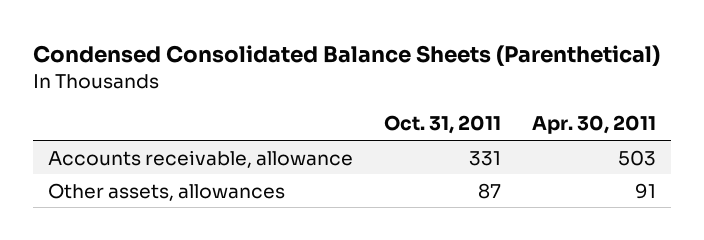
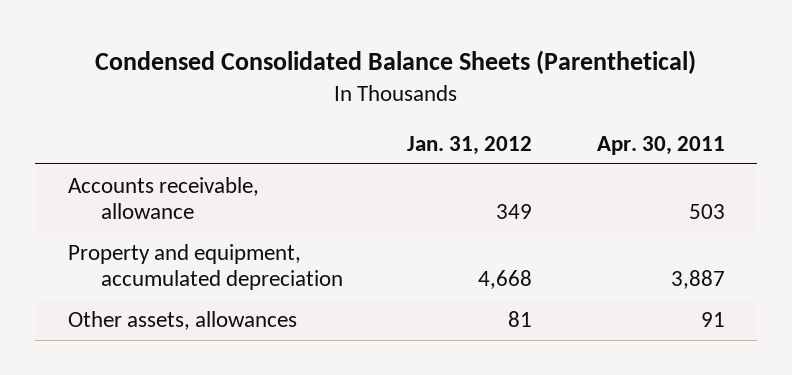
- | Oct. 31, 2011 | Apr. 30, 2011
+ | Jan. 31, 2012 | Apr. 30, 2011
+ Property and equipment, accumulated depreciation | 4,668 | 3,887

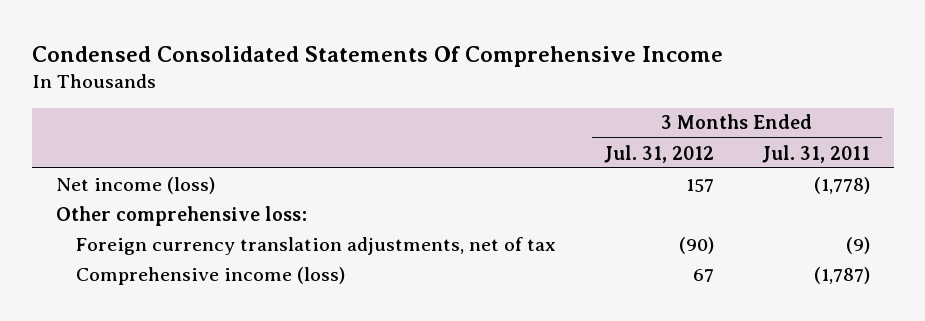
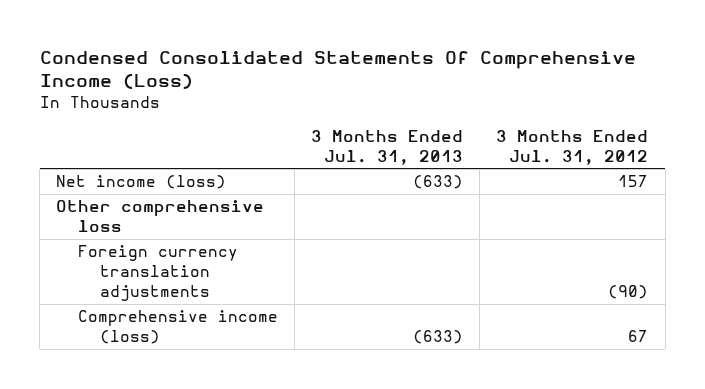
- Condensed Consolidated Statements Of Comprehensive Income
+ Condensed Consolidated Statements Of Comprehensive Income (Loss)
- | 3 Months Ended Jul. 31, 2012 | 3 Months Ended Jul. 31, 2011
+ | 3 Months Ended Jul. 31, 2013 | 3 Months Ended Jul. 31, 2012
- Other comprehensive loss:
- Foreign currency translation adjustments, net of tax | (90) | (9)
+ Other comprehensive loss
+ Foreign currency translation adjustments | | (90)

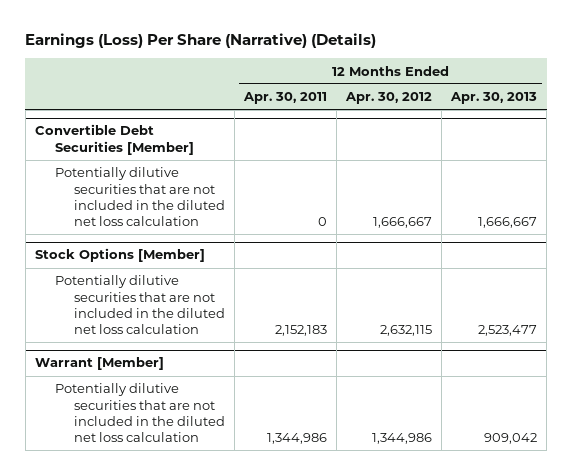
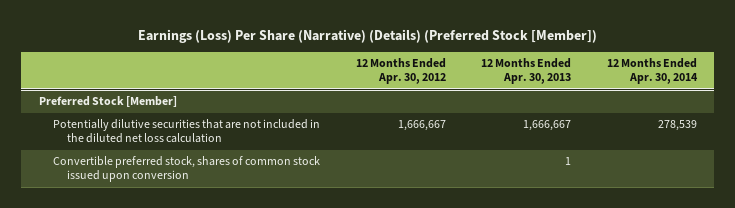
- Earnings (Loss) Per Share (Narrative) (Details)
+ Earnings (Loss) Per Share (Narrative) (Details) (Preferred Stock [Member])
- | 12 Months Ended Apr. 30, 2011 | 12 Months Ended Apr. 30, 2012 | 12 Months Ended Apr. 30, 2013
+ | 12 Months Ended Apr. 30, 2012 | 12 Months Ended Apr. 30, 2013 | 12 Months Ended Apr. 30, 2014
- Convertible Debt Securities [Member]
+ Preferred Stock [Member]
- Stock Options [Member]
- Potentially dilutive securities that are not included in the diluted net loss calculation | 2,152,183 | 2,632,115 | 2,523,477
- Warrant [Member]
- Potentially dilutive securities that are not included in the diluted net loss calculation | 1,344,986 | 1,344,986 | 909,042
+ Convertible preferred stock, shares of common stock issued upon conversion | | 1 |

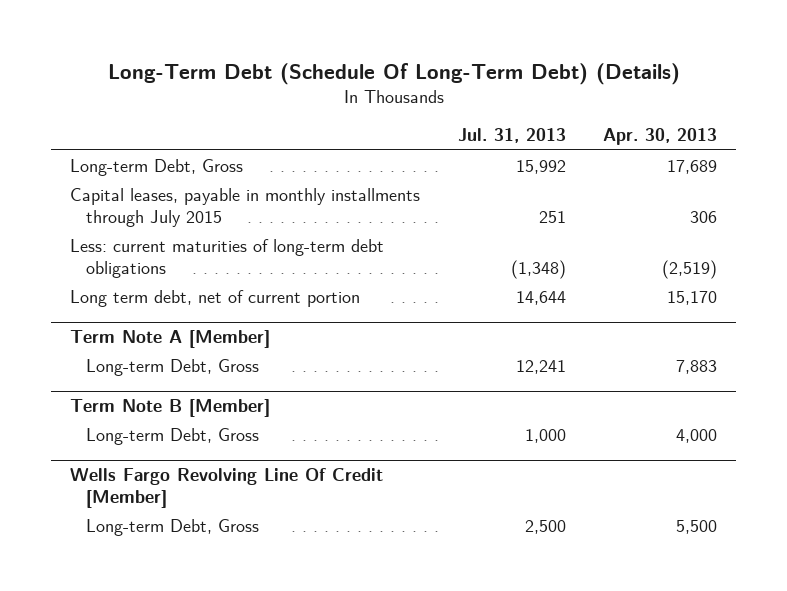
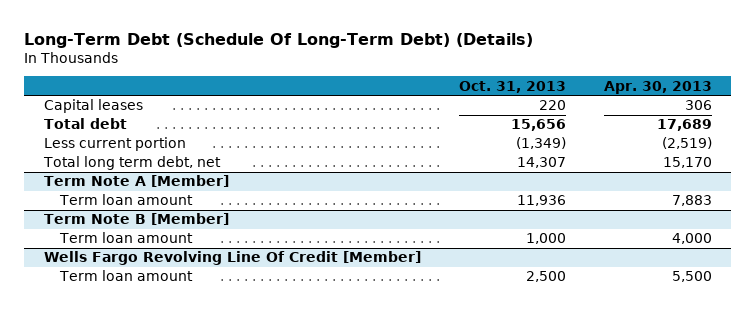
- | Jul. 31, 2013 | Apr. 30, 2013
+ | Oct. 31, 2013 | Apr. 30, 2013
- Long-term Debt, Gross | 15,992 | 17,689
- Capital leases, payable in monthly installments through July 2015 | 251 | 306
- Less: current maturities of long-term debt obligations | (1,348) | (2,519)
- Long term debt, net of current portion | 14,644 | 15,170
+ Capital leases | 220 | 306
+ Total debt | 15,656 | 17,689
+ Less current portion | (1,349) | (2,519)
+ Total long term debt, net | 14,307 | 15,170
@ Term Note A [Member]
- Long-term Debt, Gross | 12,241 | 7,883
+ Term loan amount | 11,936 | 7,883
@ Term Note B [Member]
- Long-term Debt, Gross | 1,000 | 4,000
+ Term loan amount | 1,000 | 4,000
@ Wells Fargo Revolving Line Of Credit [Member]
- Long-term Debt, Gross | 2,500 | 5,500
+ Term loan amount | 2,500 | 5,500

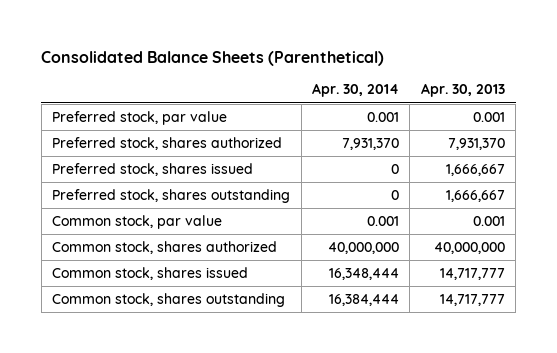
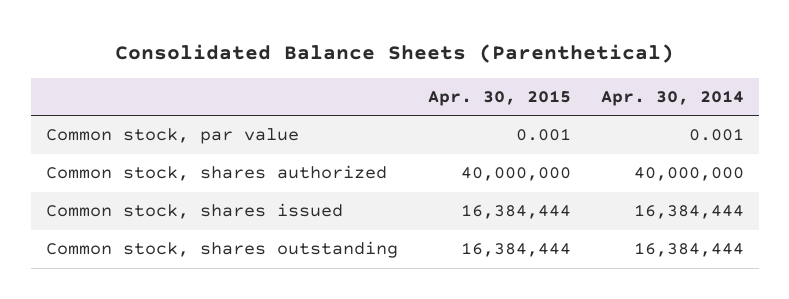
- | Apr. 30, 2014 | Apr. 30, 2013
+ | Apr. 30, 2015 | Apr. 30, 2014
- Preferred stock, par value | 0.001 | 0.001
- Preferred stock, shares authorized | 7,931,370 | 7,931,370
- Preferred stock, shares issued | 0 | 1,666,667
- Preferred stock, shares outstanding | 0 | 1,666,667
- Common stock, shares issued | 16,348,444 | 14,717,777
+ Common stock, shares issued | 16,384,444 | 16,384,444

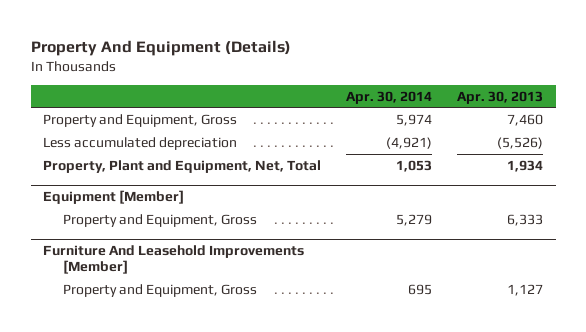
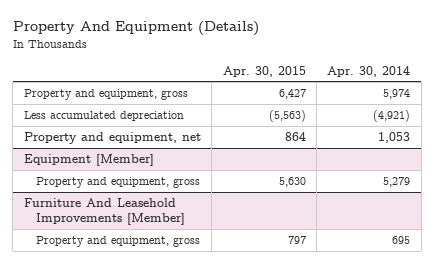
- | Apr. 30, 2014 | Apr. 30, 2013
+ | Apr. 30, 2015 | Apr. 30, 2014
- Property and Equipment, Gross | 5,974 | 7,460
+ Property and equipment, gross | 6,427 | 5,974
- Property, Plant and Equipment, Net, Total | 1,053 | 1,934
+ Property and equipment, net | 864 | 1,053
@ Equipment [Member]
- Property and Equipment, Gross | 5,279 | 6,333
+ Property and equipment, gross | 5,630 | 5,279
@ Furniture And Leasehold Improvements [Member]
- Property and Equipment, Gross | 695 | 1,127
+ Property and equipment, gross | 797 | 695

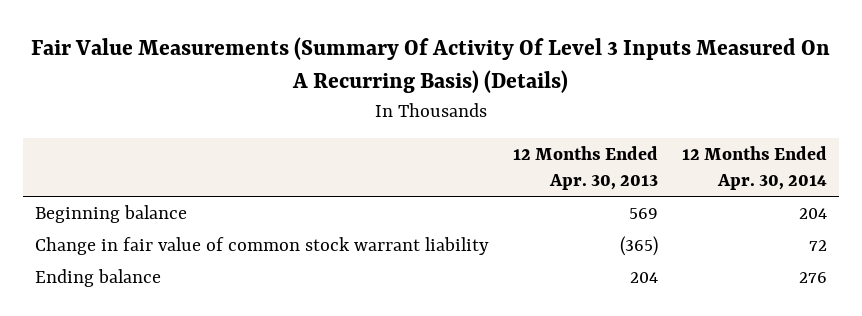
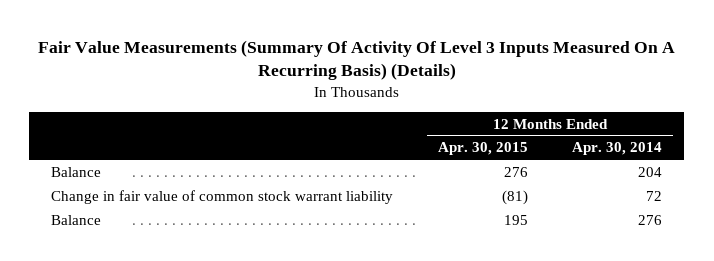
- | 12 Months Ended Apr. 30, 2013 | 12 Months Ended Apr. 30, 2014
+ | 12 Months Ended Apr. 30, 2015 | 12 Months Ended Apr. 30, 2014
- Beginning balance | 569 | 204
+ Balance | 276 | 204
- Ending balance | 204 | 276
+ Balance | 195 | 276

